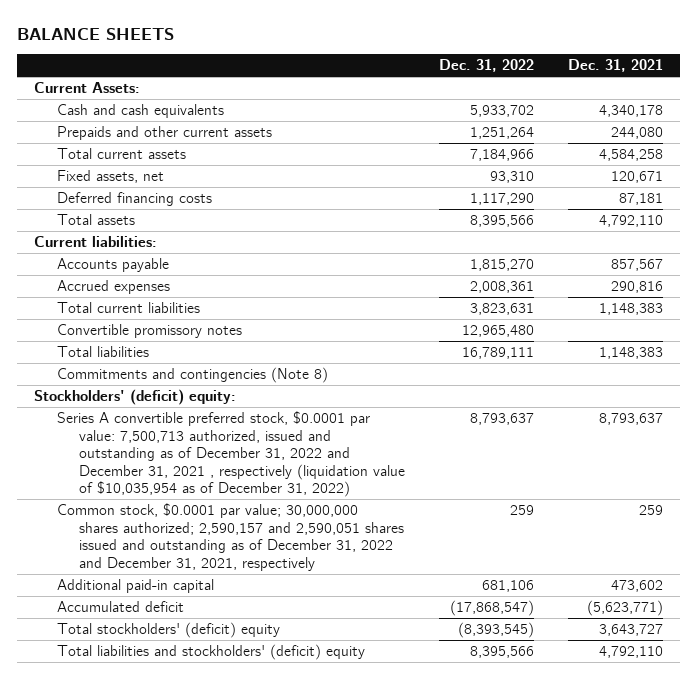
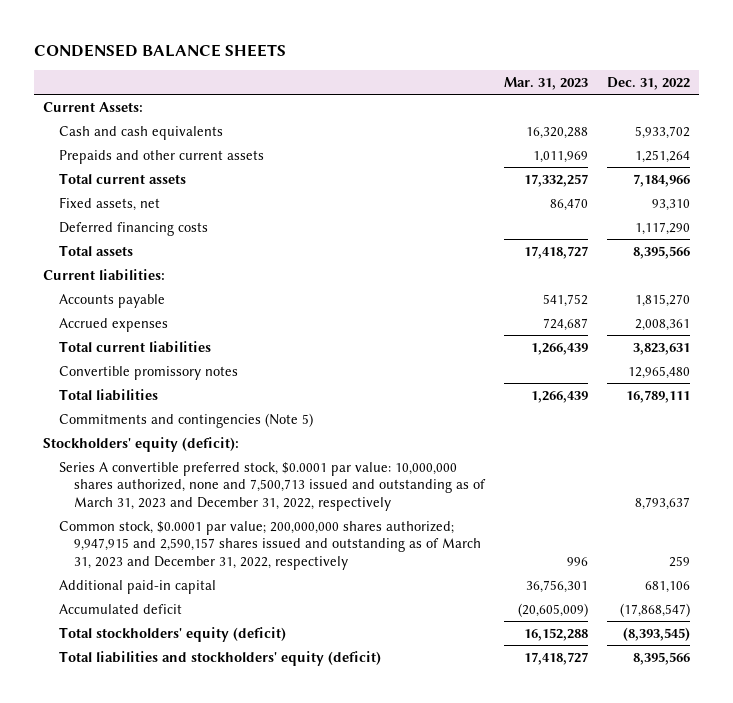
- BALANCE SHEETS
+ CONDENSED BALANCE SHEETS
- | Dec. 31, 2022 | Dec. 31, 2021
+ | Mar. 31, 2023 | Dec. 31, 2022
- Commitments and contingencies (Note 8)
- Stockholders' (deficit) equity:
- Series A convertible preferred stock, $0.0001 par value: 7,500,713 authorized, issued and outstanding as of December 31, 2022 and December 31, 2021 , respectively (liquidation value of $10,035,954 as of December 31, 2022) | 8,793,637 | 8,793,637
- Common stock, $0.0001 par value; 30,000,000 shares authorized; 2,590,157 and 2,590,051 shares issued and outstanding as of December 31, 2022 and December 31, 2021, respectively | 259 | 259
+ Commitments and contingencies (Note 5)
+ Stockholders' equity (deficit):
+ Series A convertible preferred stock, $0.0001 par value: 10,000,000 shares authorized, none and 7,500,713 issued and outstanding as of March 31, 2023 and December 31, 2022, respectively | | 8,793,637
+ Common stock, $0.0001 par value; 200,000,000 shares authorized; 9,947,915 and 2,590,157 shares issued and outstanding as of March 31, 2023 and December 31, 2022, respectively | 996 | 259
- Total stockholders' (deficit) equity | (8,393,545) | 3,643,727
- Total liabilities and stockholders' (deficit) equity | 8,395,566 | 4,792,110
+ Total stockholders' equity (deficit) | 16,152,288 | (8,393,545)
+ Total liabilities and stockholders' equity (deficit) | 17,418,727 | 8,395,566

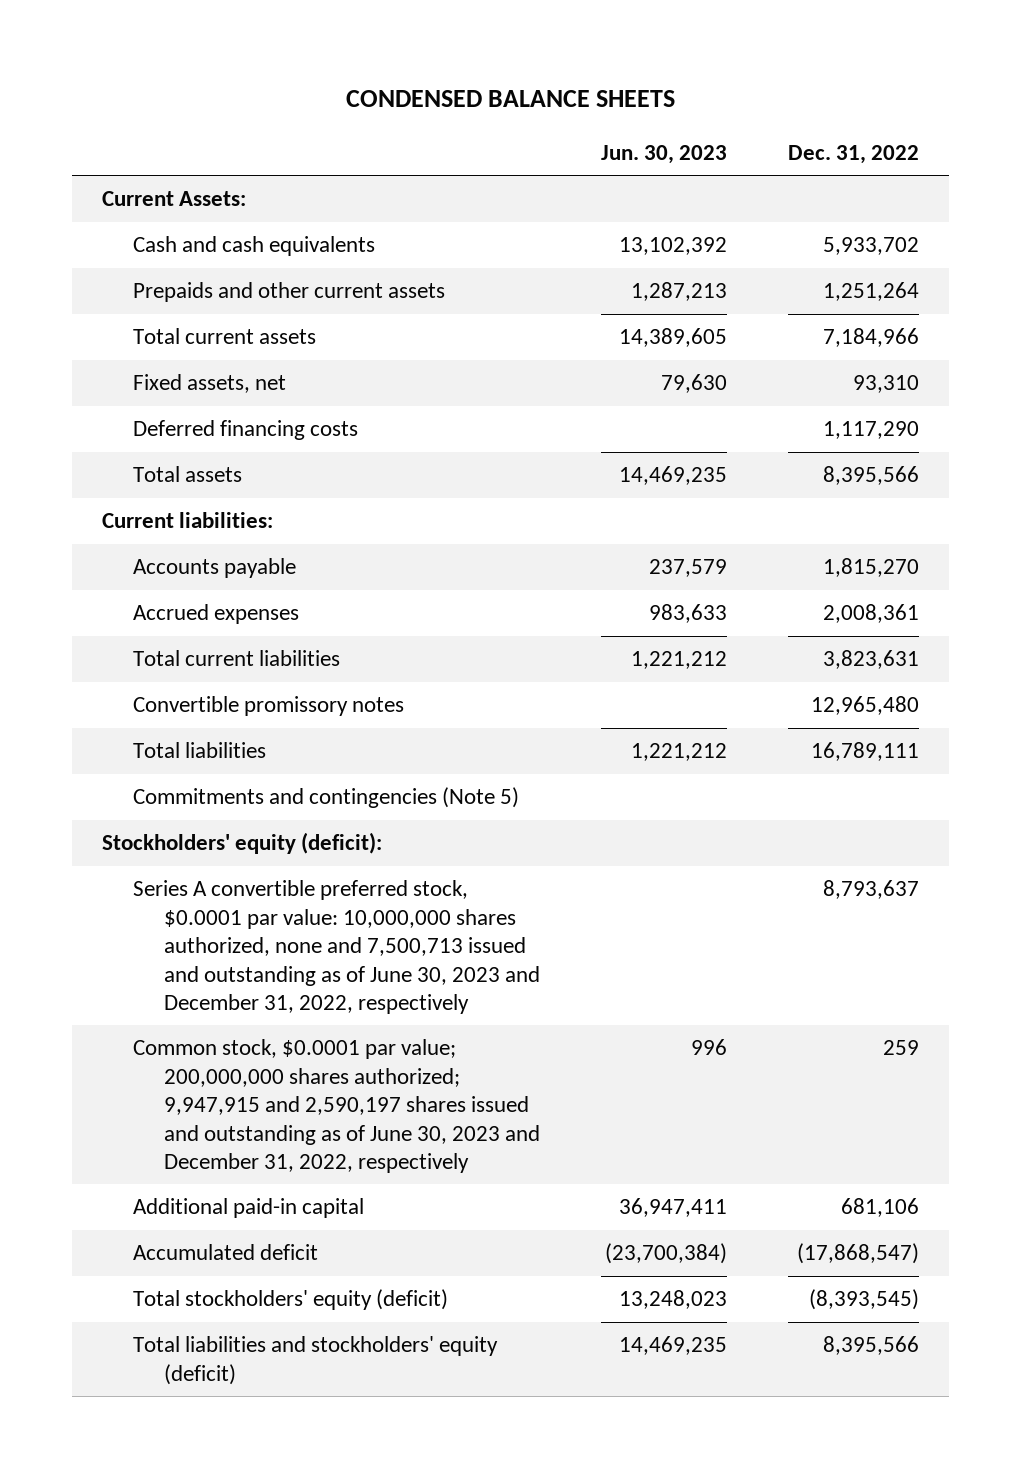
- | Mar. 31, 2023 | Dec. 31, 2022
+ | Jun. 30, 2023 | Dec. 31, 2022
- Series A convertible preferred stock, $0.0001 par value: 10,000,000 shares authorized, none and 7,500,713 issued and outstanding as of March 31, 2023 and December 31, 2022, respectively | | 8,793,637
- Common stock, $0.0001 par value; 200,000,000 shares authorized; 9,947,915 and 2,590,157 shares issued and outstanding as of March 31, 2023 and December 31, 2022, respectively | 996 | 259
+ Series A convertible preferred stock, $0.0001 par value: 10,000,000 shares authorized, none and 7,500,713 issued and outstanding as of June 30, 2023 and December 31, 2022, respectively | | 8,793,637
+ Common stock, $0.0001 par value; 200,000,000 shares authorized; 9,947,915 and 2,590,197 shares issued and outstanding as of June 30, 2023 and December 31, 2022, respectively | 996 | 259

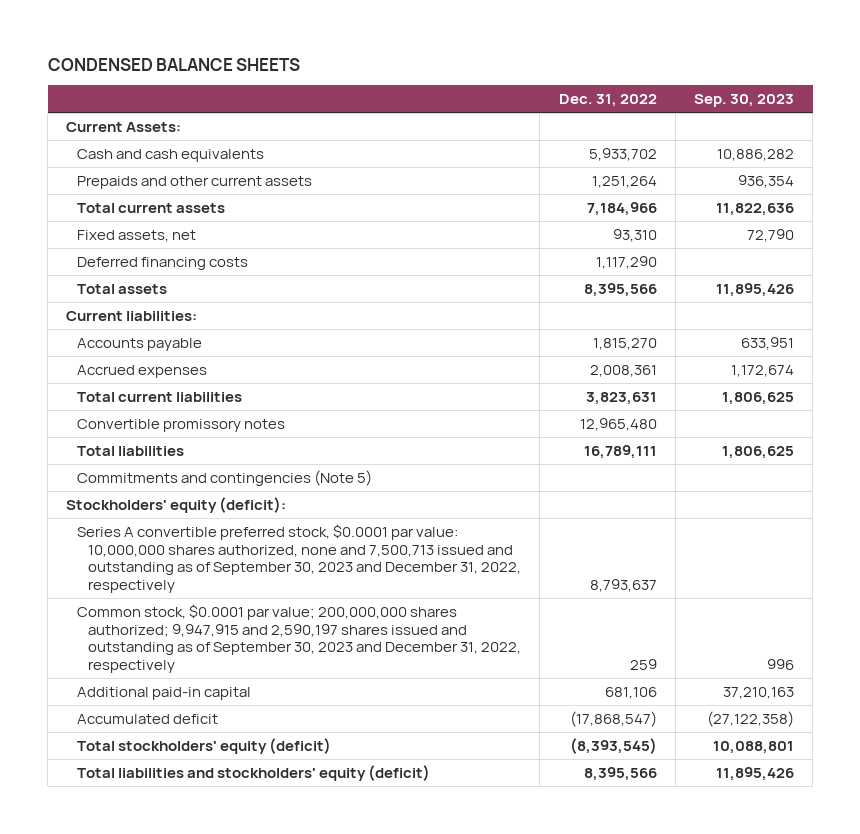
- | Jun. 30, 2023 | Dec. 31, 2022
+ | Dec. 31, 2022 | Sep. 30, 2023
- Series A convertible preferred stock, $0.0001 par value: 10,000,000 shares authorized, none and 7,500,713 issued and outstanding as of June 30, 2023 and December 31, 2022, respectively | | 8,793,637
- Common stock, $0.0001 par value; 200,000,000 shares authorized; 9,947,915 and 2,590,197 shares issued and outstanding as of June 30, 2023 and December 31, 2022, respectively | 996 | 259
+ Series A convertible preferred stock, $0.0001 par value: 10,000,000 shares authorized, none and 7,500,713 issued and outstanding as of September 30, 2023 and December 31, 2022, respectively | 8,793,637 |
+ Common stock, $0.0001 par value; 200,000,000 shares authorized; 9,947,915 and 2,590,197 shares issued and outstanding as of September 30, 2023 and December 31, 2022, respectively | 259 | 996

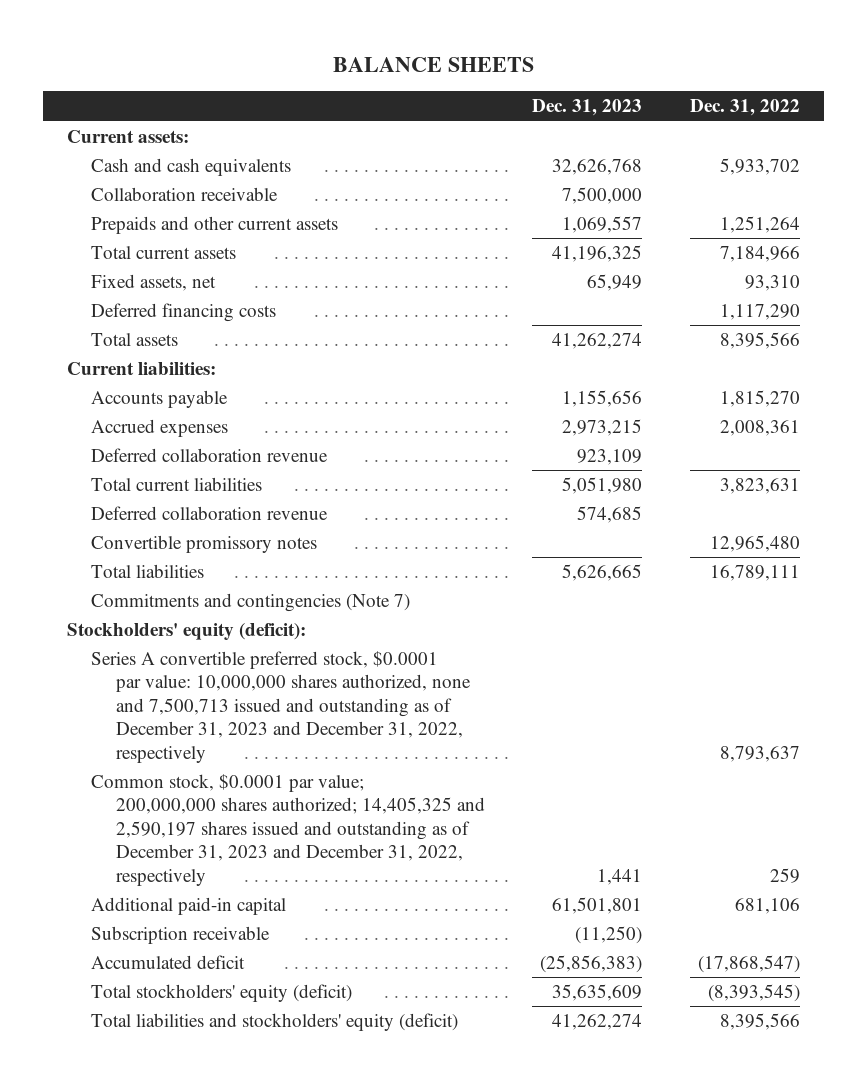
- CONDENSED BALANCE SHEETS
+ BALANCE SHEETS
- | Dec. 31, 2022 | Sep. 30, 2023
+ | Dec. 31, 2023 | Dec. 31, 2022
- Current Assets:
+ Current assets:
+ Collaboration receivable | 7,500,000 |
+ Deferred collaboration revenue | 923,109 |
+ Deferred collaboration revenue | 574,685 |
- Commitments and contingencies (Note 5)
+ Commitments and contingencies (Note 7)
- Series A convertible preferred stock, $0.0001 par value: 10,000,000 shares authorized, none and 7,500,713 issued and outstanding as of September 30, 2023 and December 31, 2022, respectively | 8,793,637 |
- Common stock, $0.0001 par value; 200,000,000 shares authorized; 9,947,915 and 2,590,197 shares issued and outstanding as of September 30, 2023 and December 31, 2022, respectively | 259 | 996
+ Series A convertible preferred stock, $0.0001 par value: 10,000,000 shares authorized, none and 7,500,713 issued and outstanding as of December 31, 2023 and December 31, 2022, respectively | | 8,793,637
+ Common stock, $0.0001 par value; 200,000,000 shares authorized; 14,405,325 and 2,590,197 shares issued and outstanding as of December 31, 2023 and December 31, 2022, respectively | 1,441 | 259
+ Subscription receivable | (11,250) |

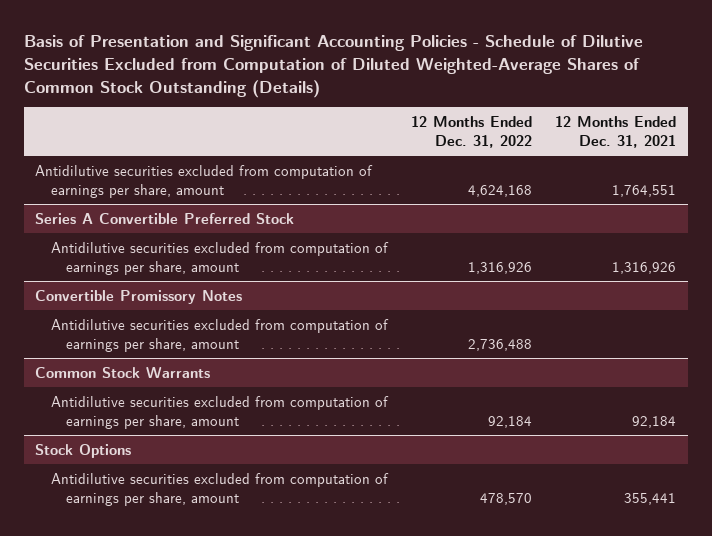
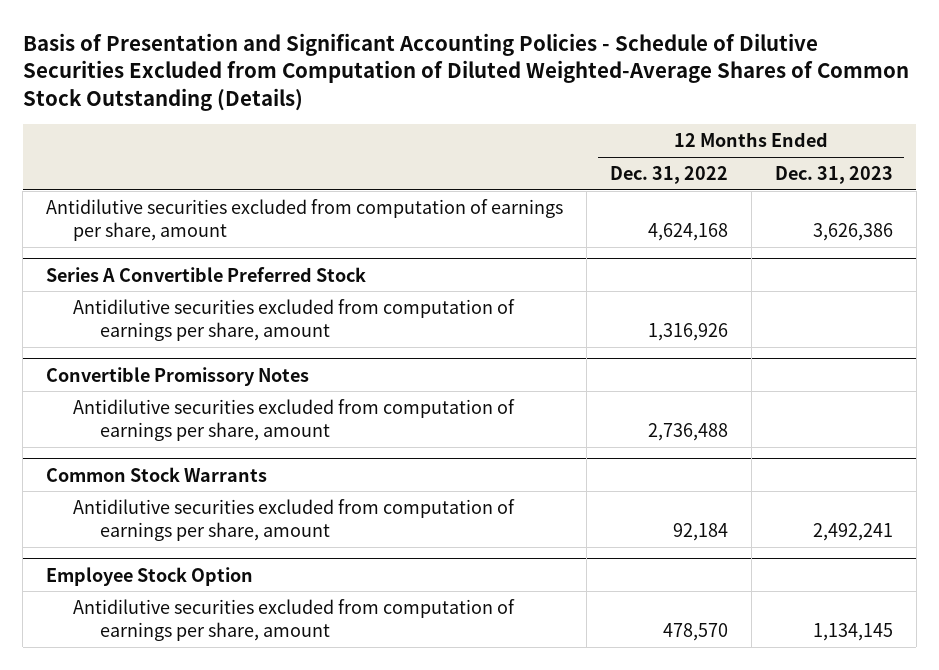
- | 12 Months Ended Dec. 31, 2022 | 12 Months Ended Dec. 31, 2021
+ | 12 Months Ended Dec. 31, 2022 | 12 Months Ended Dec. 31, 2023
- Stock Options
+ Employee Stock Option

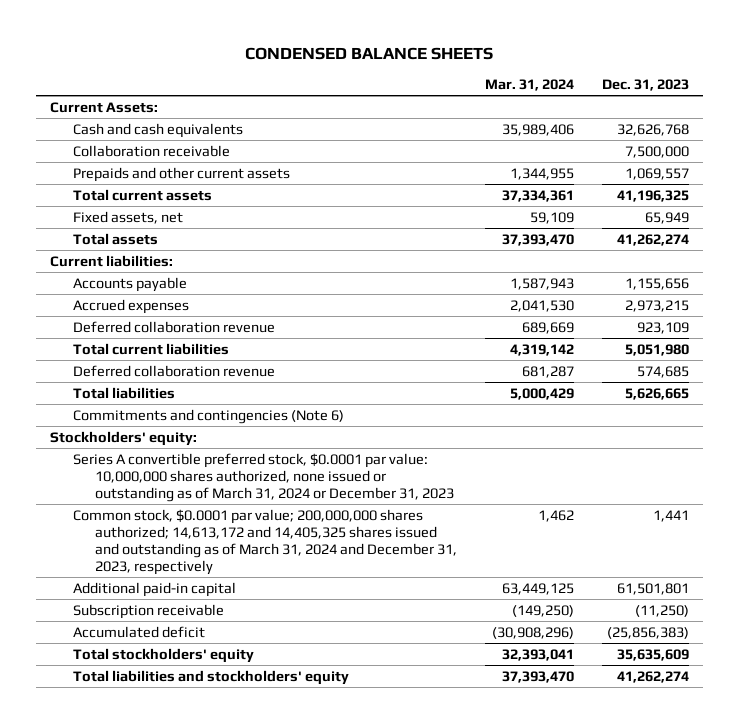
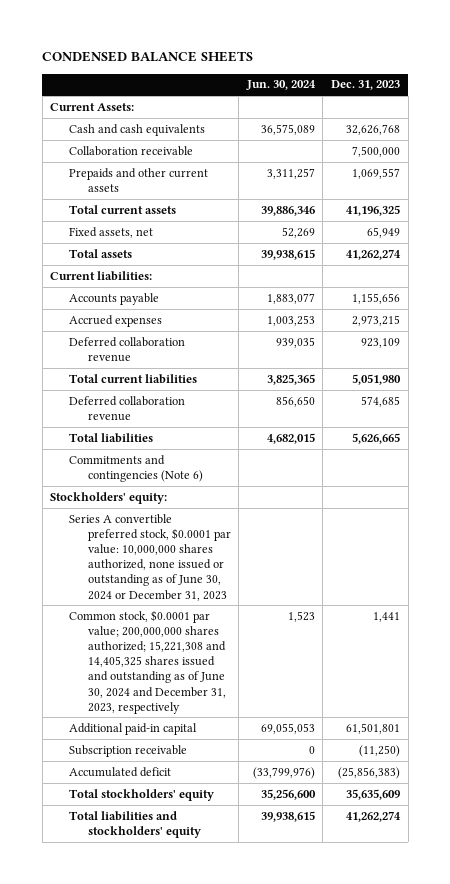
- | Mar. 31, 2024 | Dec. 31, 2023
+ | Jun. 30, 2024 | Dec. 31, 2023
- Series A convertible preferred stock, $0.0001 par value: 10,000,000 shares authorized, none issued or outstanding as of March 31, 2024 or December 31, 2023
- Common stock, $0.0001 par value; 200,000,000 shares authorized; 14,613,172 and 14,405,325 shares issued and outstanding as of March 31, 2024 and December 31, 2023, respectively | 1,462 | 1,441
+ Series A convertible preferred stock, $0.0001 par value: 10,000,000 shares authorized, none issued or outstanding as of June 30, 2024 or December 31, 2023
+ Common stock, $0.0001 par value; 200,000,000 shares authorized; 15,221,308 and 14,405,325 shares issued and outstanding as of June 30, 2024 and December 31, 2023, respectively | 1,523 | 1,441

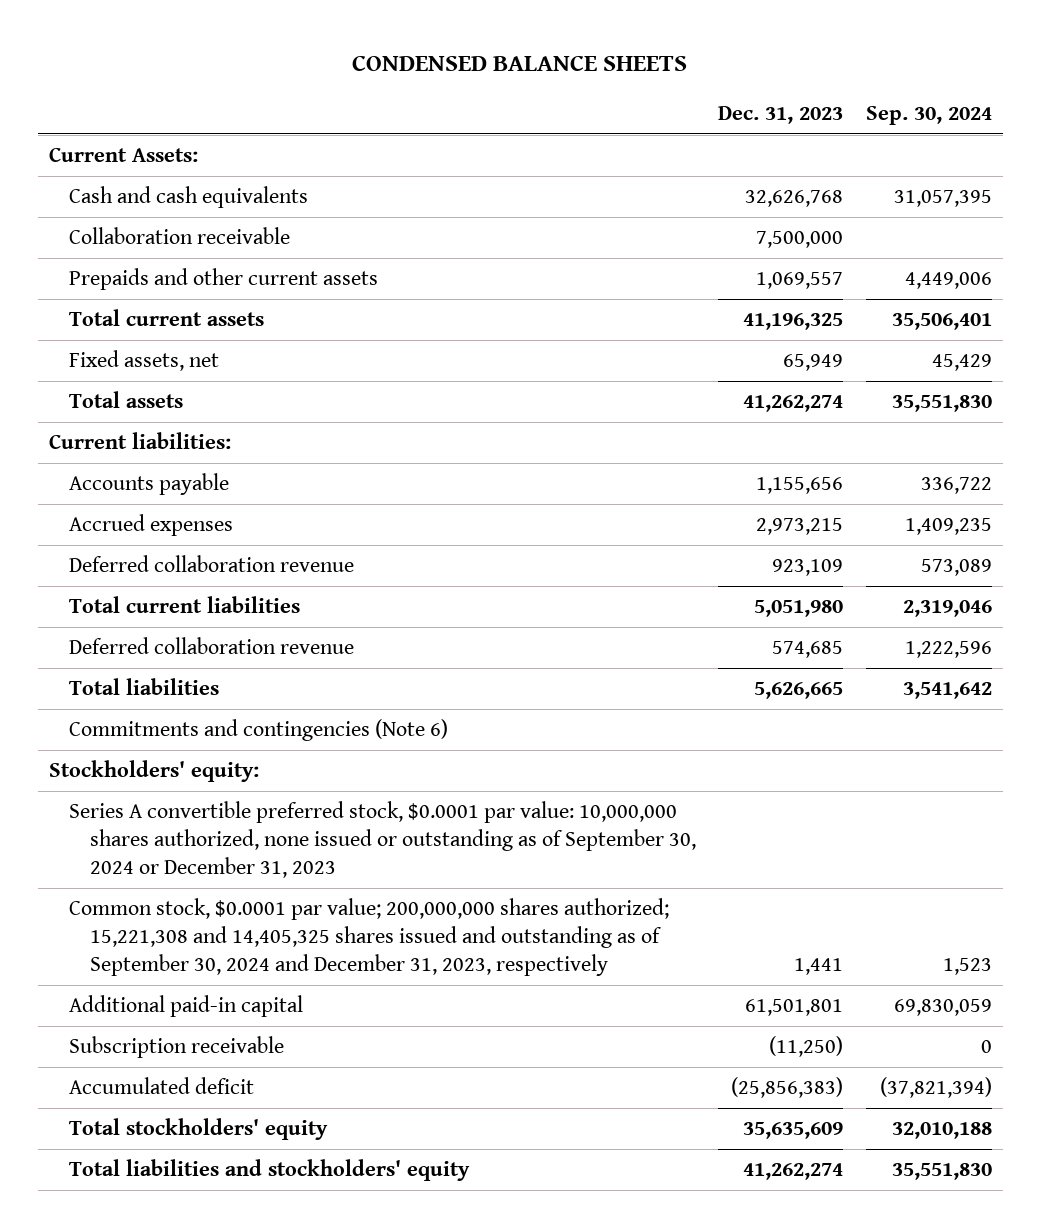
- | Jun. 30, 2024 | Dec. 31, 2023
+ | Dec. 31, 2023 | Sep. 30, 2024
- Series A convertible preferred stock, $0.0001 par value: 10,000,000 shares authorized, none issued or outstanding as of June 30, 2024 or December 31, 2023
- Common stock, $0.0001 par value; 200,000,000 shares authorized; 15,221,308 and 14,405,325 shares issued and outstanding as of June 30, 2024 and December 31, 2023, respectively | 1,523 | 1,441
+ Series A convertible preferred stock, $0.0001 par value: 10,000,000 shares authorized, none issued or outstanding as of September 30, 2024 or December 31, 2023
+ Common stock, $0.0001 par value; 200,000,000 shares authorized; 15,221,308 and 14,405,325 shares issued and outstanding as of September 30, 2024 and December 31, 2023, respectively | 1,441 | 1,523

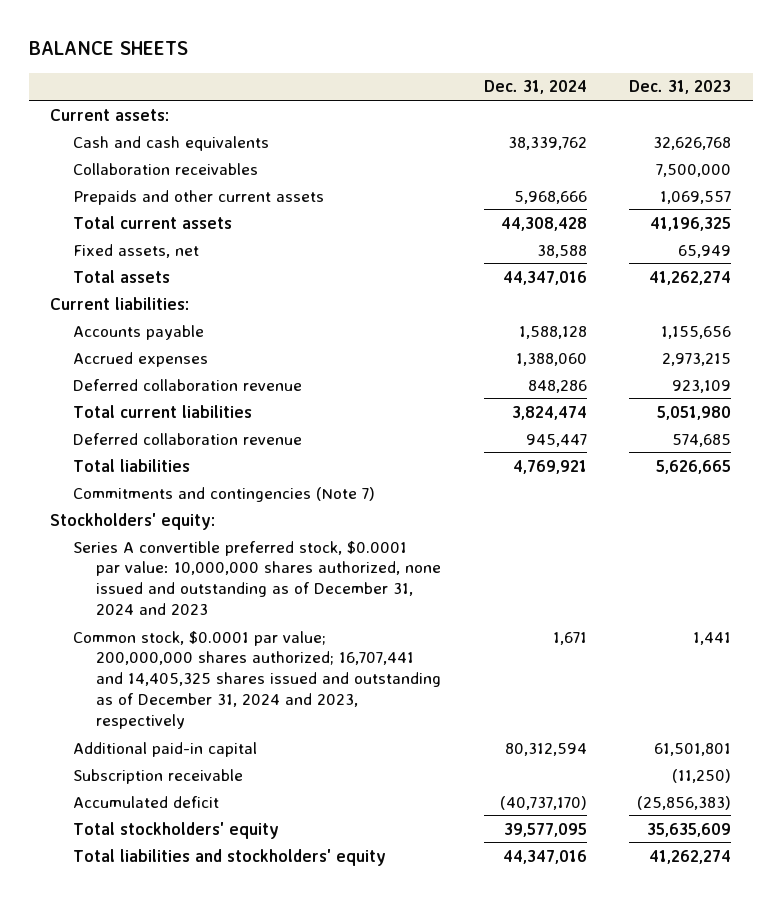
- CONDENSED BALANCE SHEETS
+ BALANCE SHEETS
- | Dec. 31, 2023 | Sep. 30, 2024
+ | Dec. 31, 2024 | Dec. 31, 2023
- Current Assets:
+ Current assets:
- Collaboration receivable | 7,500,000 |
+ Collaboration receivables | | 7,500,000
- Commitments and contingencies (Note 6)
+ Commitments and contingencies (Note 7)
- Series A convertible preferred stock, $0.0001 par value: 10,000,000 shares authorized, none issued or outstanding as of September 30, 2024 or December 31, 2023
- Common stock, $0.0001 par value; 200,000,000 shares authorized; 15,221,308 and 14,405,325 shares issued and outstanding as of September 30, 2024 and December 31, 2023, respectively | 1,441 | 1,523
+ Series A convertible preferred stock, $0.0001 par value: 10,000,000 shares authorized, none issued and outstanding as of December 31, 2024 and 2023
+ Common stock, $0.0001 par value; 200,000,000 shares authorized; 16,707,441 and 14,405,325 shares issued and outstanding as of December 31, 2024 and 2023, respectively | 1,671 | 1,441

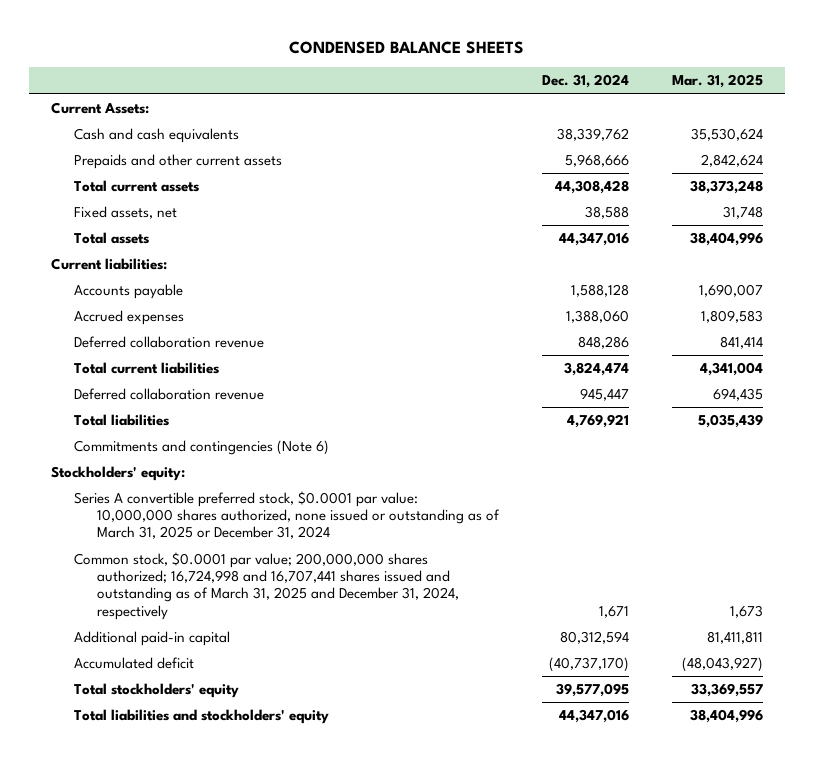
- BALANCE SHEETS
+ CONDENSED BALANCE SHEETS
- | Dec. 31, 2024 | Dec. 31, 2023
+ | Dec. 31, 2024 | Mar. 31, 2025
- Current assets:
+ Current Assets:
- Collaboration receivables | | 7,500,000
- Commitments and contingencies (Note 7)
+ Commitments and contingencies (Note 6)
- Series A convertible preferred stock, $0.0001 par value: 10,000,000 shares authorized, none issued and outstanding as of December 31, 2024 and 2023
- Common stock, $0.0001 par value; 200,000,000 shares authorized; 16,707,441 and 14,405,325 shares issued and outstanding as of December 31, 2024 and 2023, respectively | 1,671 | 1,441
+ Series A convertible preferred stock, $0.0001 par value: 10,000,000 shares authorized, none issued or outstanding as of March 31, 2025 or December 31, 2024
+ Common stock, $0.0001 par value; 200,000,000 shares authorized; 16,724,998 and 16,707,441 shares issued and outstanding as of March 31, 2025 and December 31, 2024, respectively | 1,671 | 1,673
- Subscription receivable | | (11,250)

